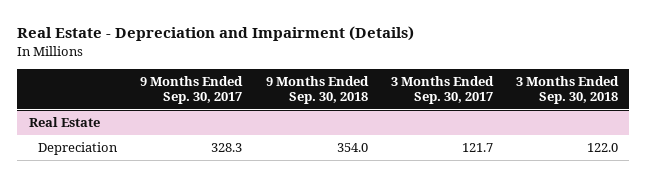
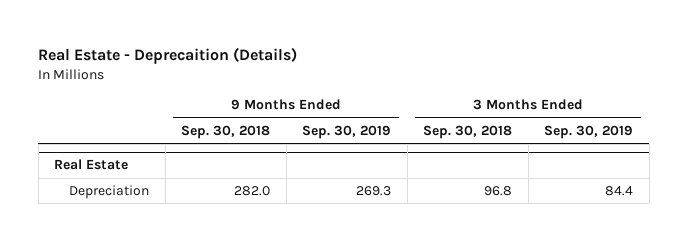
- Real Estate - Depreciation and Impairment (Details)
+ Real Estate - Deprecaition (Details)
- | 9 Months Ended Sep. 30, 2017 | 9 Months Ended Sep. 30, 2018 | 3 Months Ended Sep. 30, 2017 | 3 Months Ended Sep. 30, 2018
+ | 9 Months Ended Sep. 30, 2018 | 9 Months Ended Sep. 30, 2019 | 3 Months Ended Sep. 30, 2018 | 3 Months Ended Sep. 30, 2019
@ Real Estate
- Depreciation | 328.3 | 354.0 | 121.7 | 122.0
+ Depreciation | 282.0 | 269.3 | 96.8 | 84.4

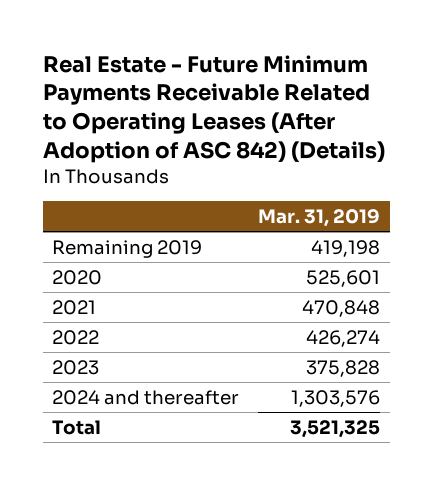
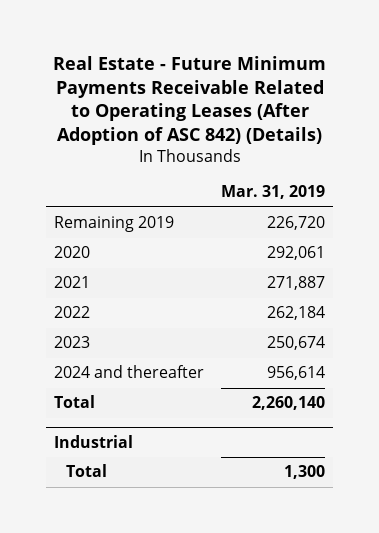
- Remaining 2019 | 419,198
- 2020 | 525,601
- 2021 | 470,848
- 2022 | 426,274
- 2023 | 375,828
- 2024 and thereafter | 1,303,576
- Total | 3,521,325
+ Remaining 2019 | 226,720
+ 2020 | 292,061
+ 2021 | 271,887
+ 2022 | 262,184
+ 2023 | 250,674
+ 2024 and thereafter | 956,614
+ Total | 2,260,140
+ Industrial
+ Total | 1,300

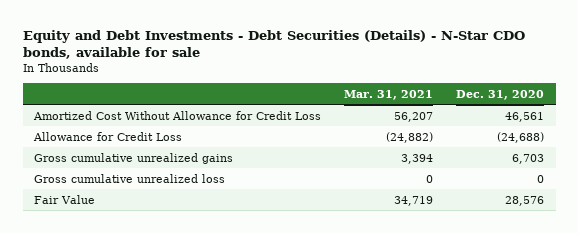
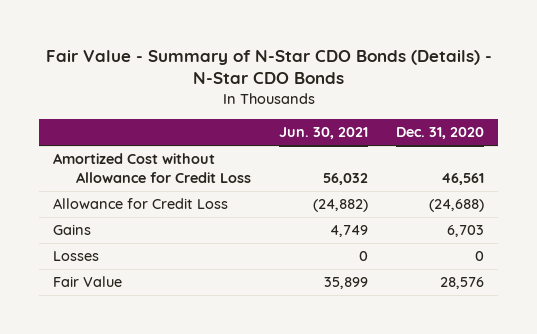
- Equity and Debt Investments - Debt Securities (Details) - N-Star CDO bonds, available for sale
+ Fair Value - Summary of N-Star CDO Bonds (Details) - N-Star CDO Bonds
- | Mar. 31, 2021 | Dec. 31, 2020
+ | Jun. 30, 2021 | Dec. 31, 2020
- Amortized Cost Without Allowance for Credit Loss | 56,207 | 46,561
+ Amortized Cost without Allowance for Credit Loss | 56,032 | 46,561
- Gross cumulative unrealized gains | 3,394 | 6,703
- Gross cumulative unrealized loss | 0 | 0
+ Gains | 4,749 | 6,703
+ Losses | 0 | 0

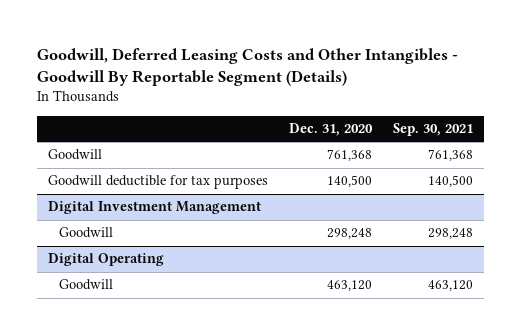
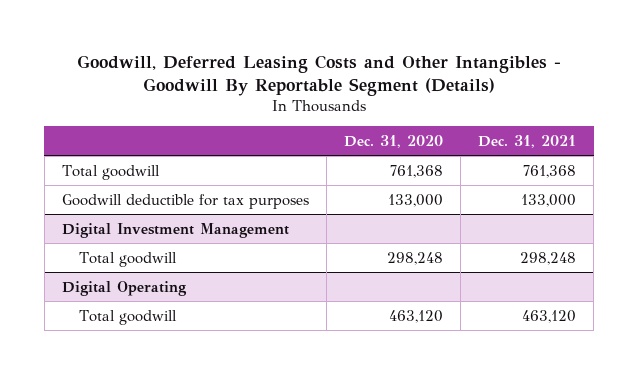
- | Dec. 31, 2020 | Sep. 30, 2021
+ | Dec. 31, 2020 | Dec. 31, 2021
- Goodwill | 761,368 | 761,368
- Goodwill deductible for tax purposes | 140,500 | 140,500
+ Total goodwill | 761,368 | 761,368
+ Goodwill deductible for tax purposes | 133,000 | 133,000
@ Digital Investment Management
- Goodwill | 298,248 | 298,248
+ Total goodwill | 298,248 | 298,248
@ Digital Operating
- Goodwill | 463,120 | 463,120
+ Total goodwill | 463,120 | 463,120

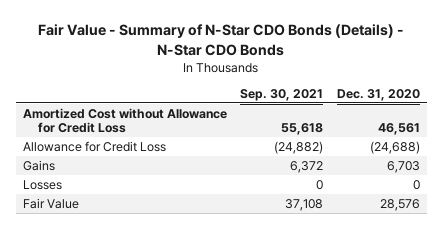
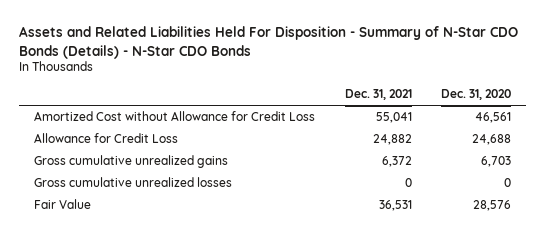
- Fair Value - Summary of N-Star CDO Bonds (Details) - N-Star CDO Bonds
+ Assets and Related Liabilities Held For Disposition - Summary of N-Star CDO Bonds (Details) - N-Star CDO Bonds
- | Sep. 30, 2021 | Dec. 31, 2020
+ | Dec. 31, 2021 | Dec. 31, 2020
- Allowance for Credit Loss | (24,882) | (24,688)
- Gains | 6,372 | 6,703
- Losses | 0 | 0
+ Allowance for Credit Loss | 24,882 | 24,688
+ Gross cumulative unrealized gains | 6,372 | 6,703
+ Gross cumulative unrealized losses | 0 | 0

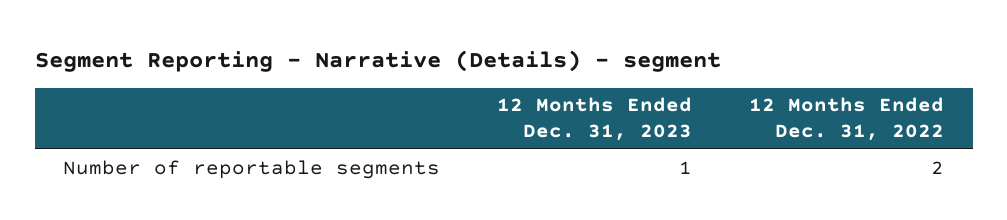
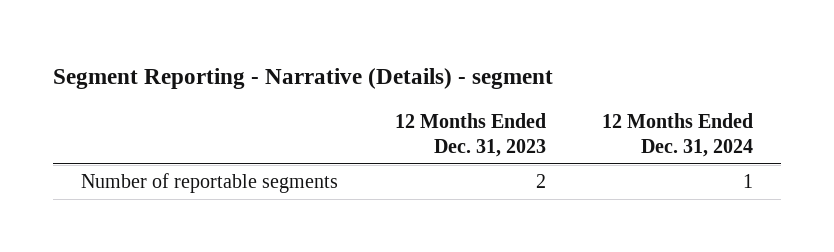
- | 12 Months Ended Dec. 31, 2023 | 12 Months Ended Dec. 31, 2022
+ | 12 Months Ended Dec. 31, 2023 | 12 Months Ended Dec. 31, 2024
- Number of reportable segments | 1 | 2
+ Number of reportable segments | 2 | 1

